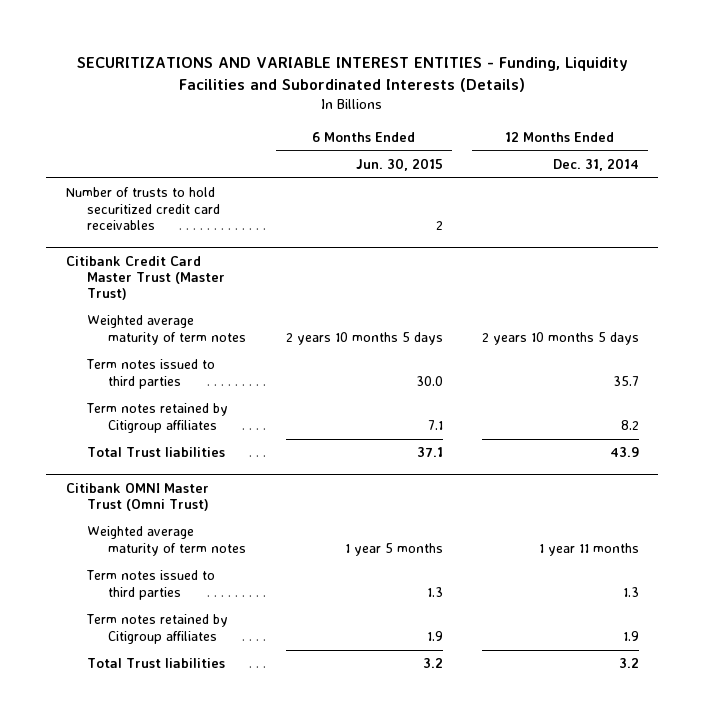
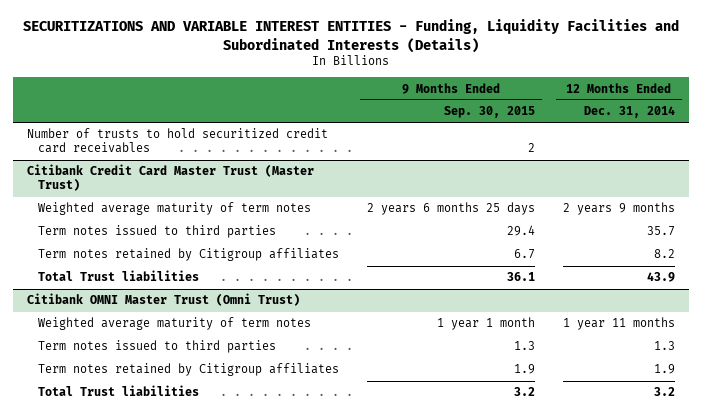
- | 6 Months Ended Jun. 30, 2015 | 12 Months Ended Dec. 31, 2014
+ | 9 Months Ended Sep. 30, 2015 | 12 Months Ended Dec. 31, 2014
@ Citibank Credit Card Master Trust (Master Trust)
- Weighted average maturity of term notes | 2 years 10 months 5 days | 2 years 10 months 5 days
+ Weighted average maturity of term notes | 2 years 6 months 25 days | 2 years 9 months

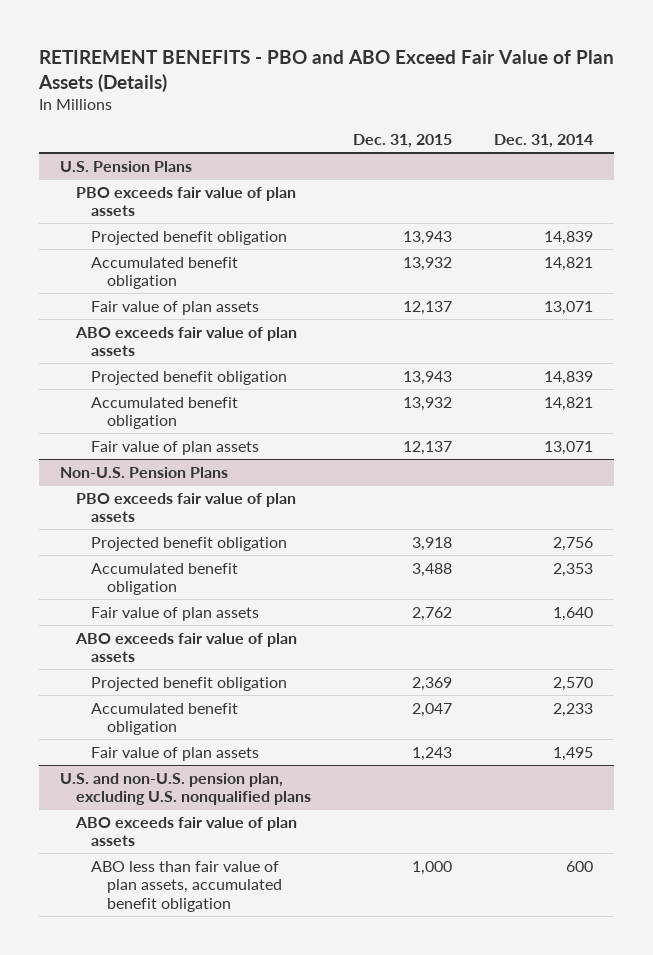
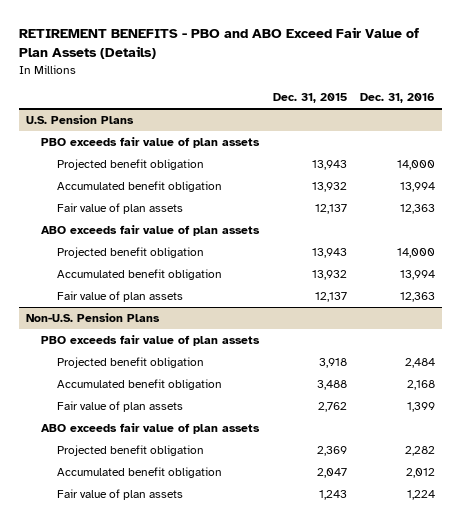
- | Dec. 31, 2015 | Dec. 31, 2014
+ | Dec. 31, 2015 | Dec. 31, 2016
- U.S. and non-U.S. pension plan, excluding U.S. nonqualified plans
- ABO exceeds fair value of plan assets
- ABO less than fair value of plan assets, accumulated benefit obligation | 1,000 | 600

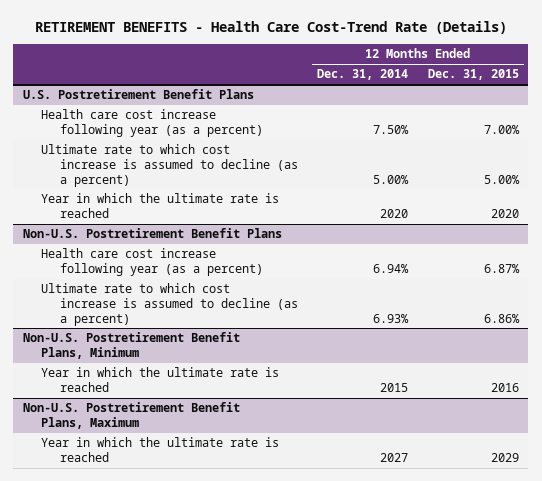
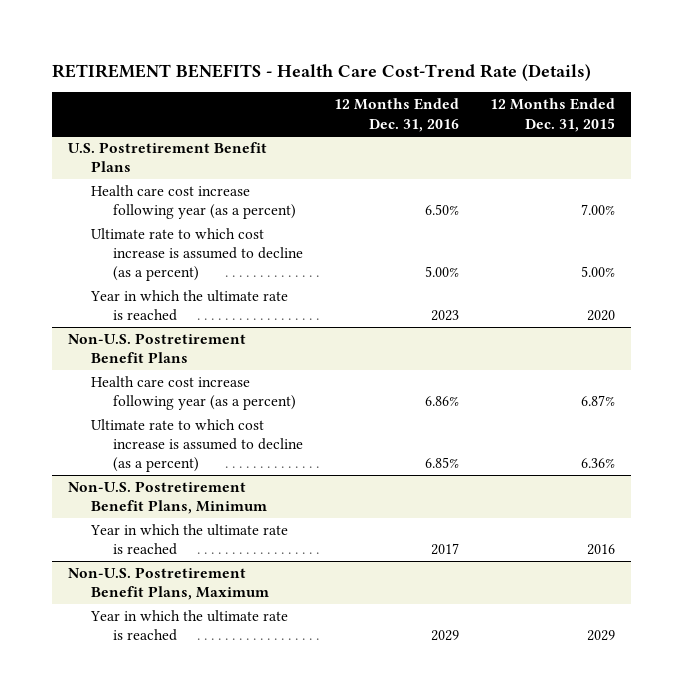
- | 12 Months Ended Dec. 31, 2014 | 12 Months Ended Dec. 31, 2015
+ | 12 Months Ended Dec. 31, 2016 | 12 Months Ended Dec. 31, 2015
@ Non-U.S. Postretirement Benefit Plans
- Ultimate rate to which cost increase is assumed to decline (as a percent) | 6.93% | 6.86%
+ Ultimate rate to which cost increase is assumed to decline (as a percent) | 6.85% | 6.36%

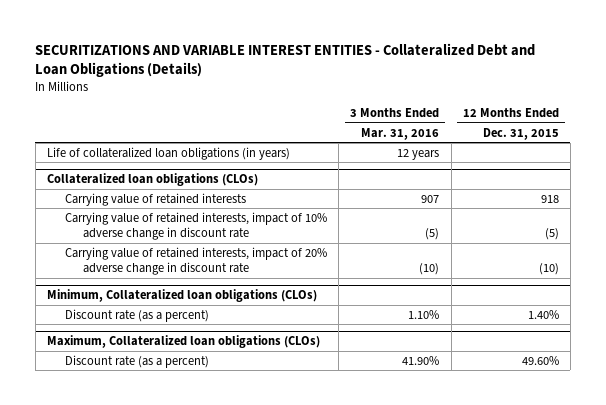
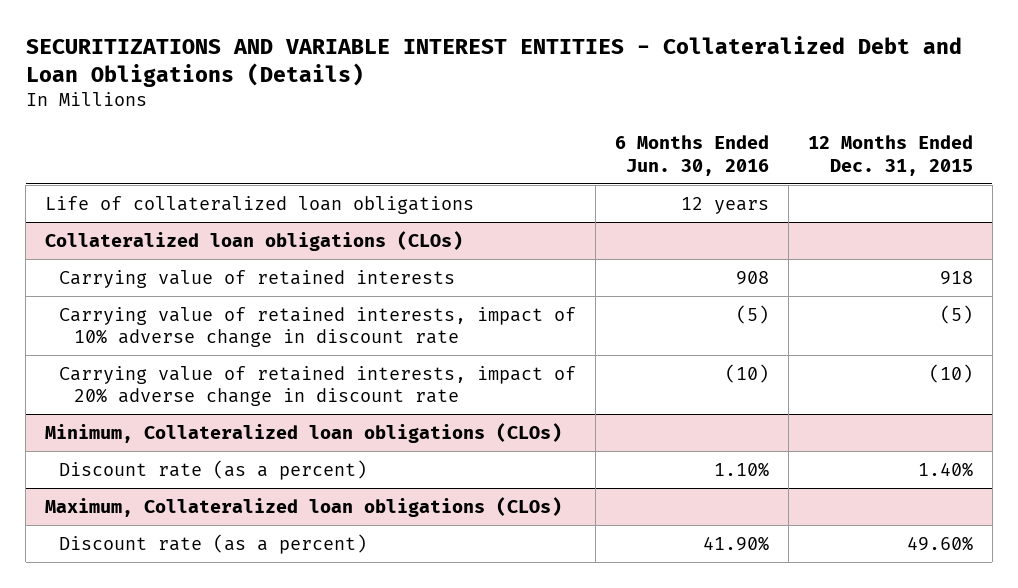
- | 3 Months Ended Mar. 31, 2016 | 12 Months Ended Dec. 31, 2015
+ | 6 Months Ended Jun. 30, 2016 | 12 Months Ended Dec. 31, 2015
- Life of collateralized loan obligations (in years) | 12 years |
+ Life of collateralized loan obligations | 12 years |

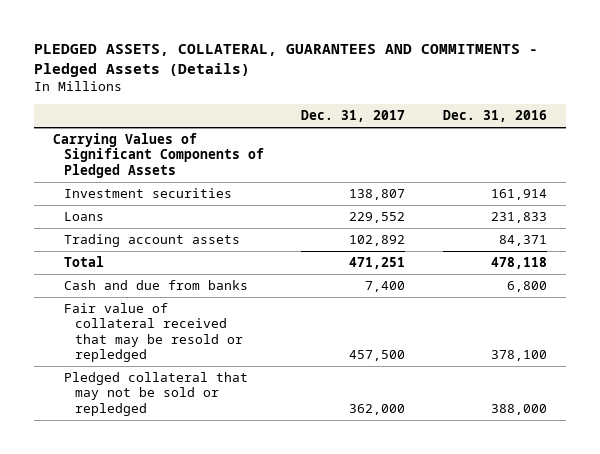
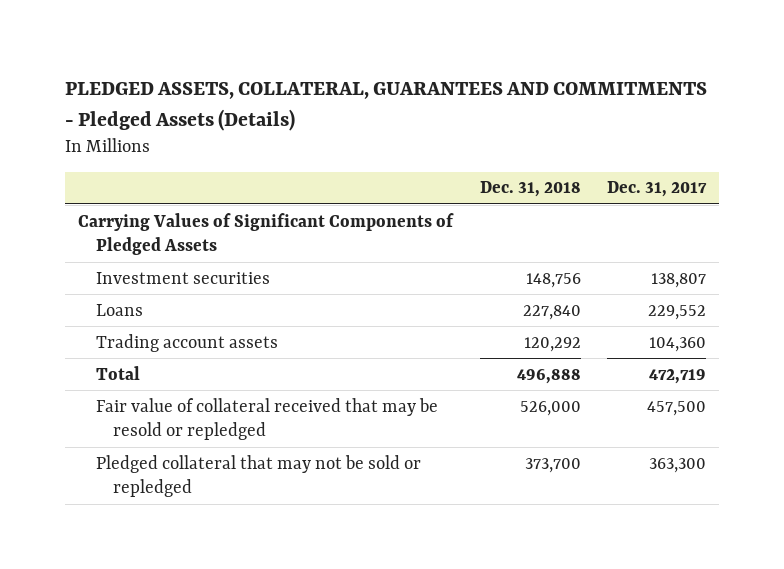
- | Dec. 31, 2017 | Dec. 31, 2016
+ | Dec. 31, 2018 | Dec. 31, 2017
- Trading account assets | 102,892 | 84,371
- Total | 471,251 | 478,118
- Cash and due from banks | 7,400 | 6,800
+ Trading account assets | 120,292 | 104,360
+ Total | 496,888 | 472,719
- Pledged collateral that may not be sold or repledged | 362,000 | 388,000
+ Pledged collateral that may not be sold or repledged | 373,700 | 363,300

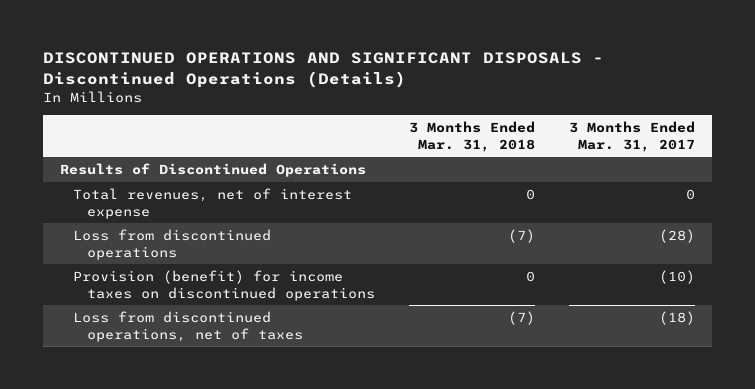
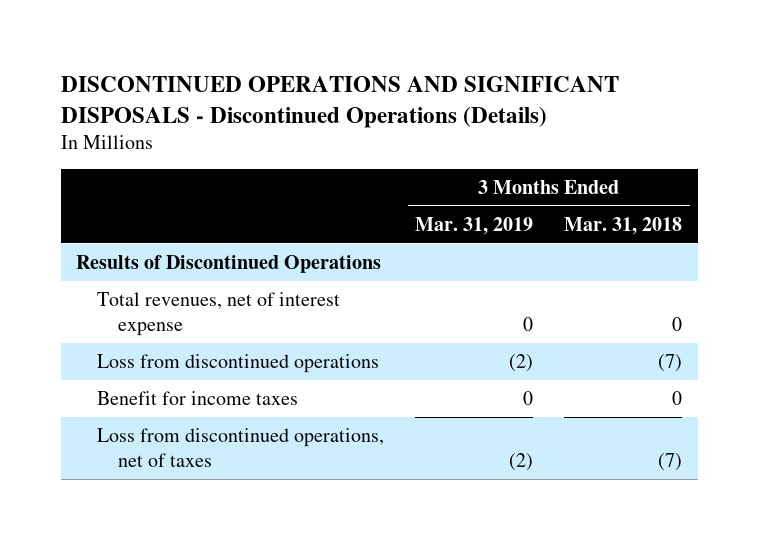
- | 3 Months Ended Mar. 31, 2018 | 3 Months Ended Mar. 31, 2017
+ | 3 Months Ended Mar. 31, 2019 | 3 Months Ended Mar. 31, 2018
- Provision (benefit) for income taxes on discontinued operations | 0 | (10)
+ Benefit for income taxes | 0 | 0

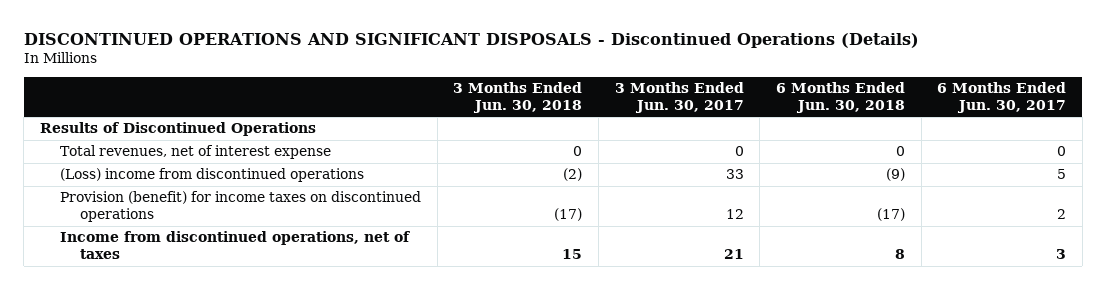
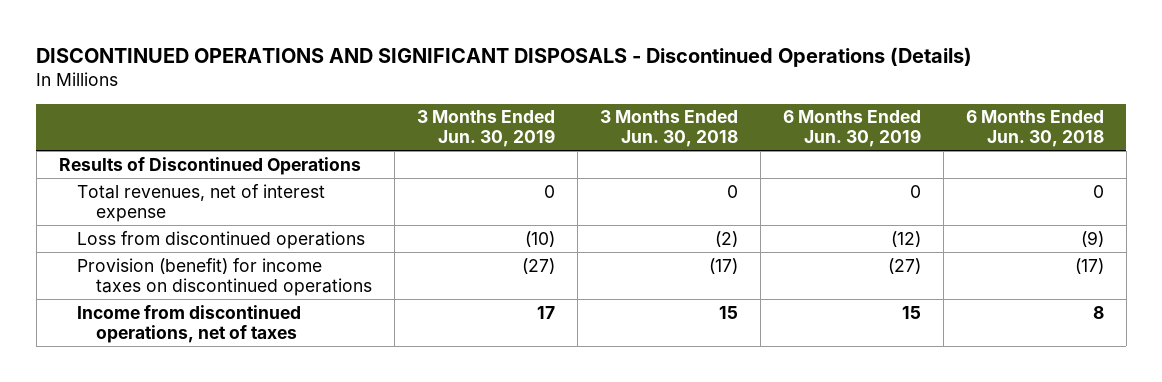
- | 3 Months Ended Jun. 30, 2018 | 3 Months Ended Jun. 30, 2017 | 6 Months Ended Jun. 30, 2018 | 6 Months Ended Jun. 30, 2017
+ | 3 Months Ended Jun. 30, 2019 | 3 Months Ended Jun. 30, 2018 | 6 Months Ended Jun. 30, 2019 | 6 Months Ended Jun. 30, 2018
- (Loss) income from discontinued operations | (2) | 33 | (9) | 5
+ Loss from discontinued operations | (10) | (2) | (12) | (9)

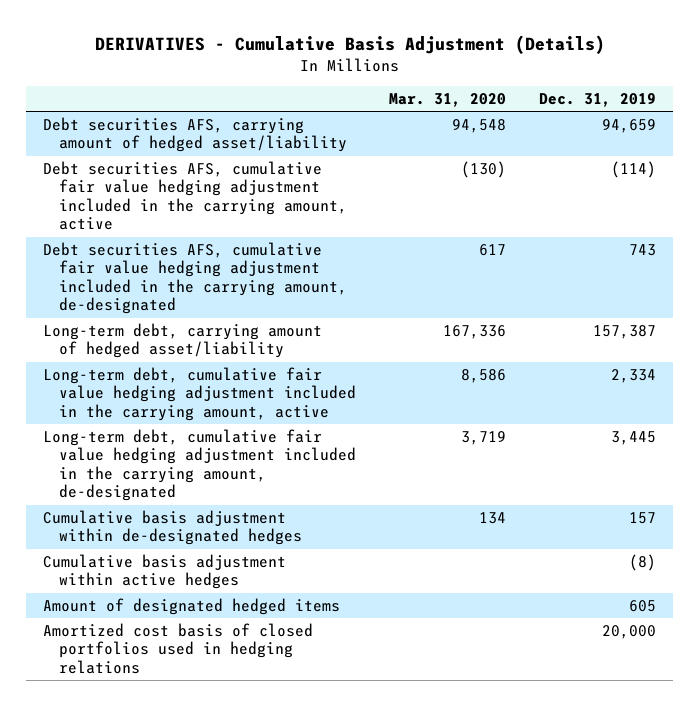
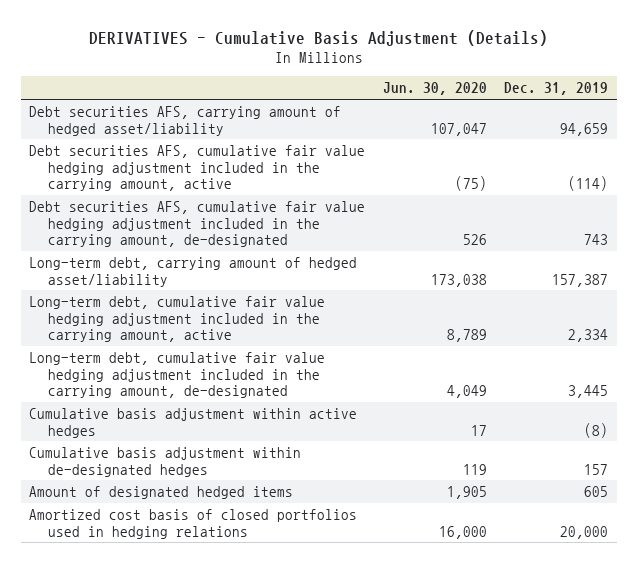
- | Mar. 31, 2020 | Dec. 31, 2019
+ | Jun. 30, 2020 | Dec. 31, 2019
moved down: Cumulative basis adjustment within de-designated hedges | 119 | 157

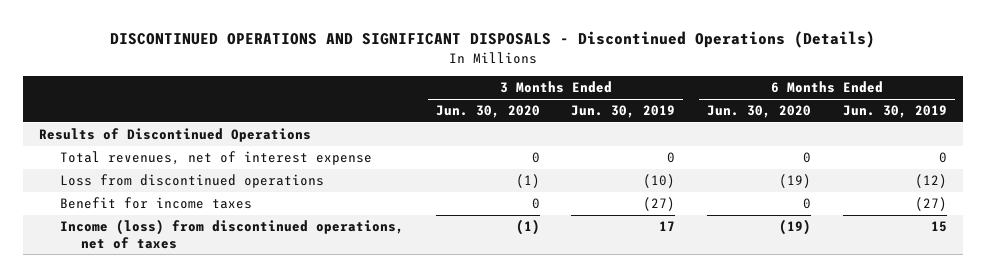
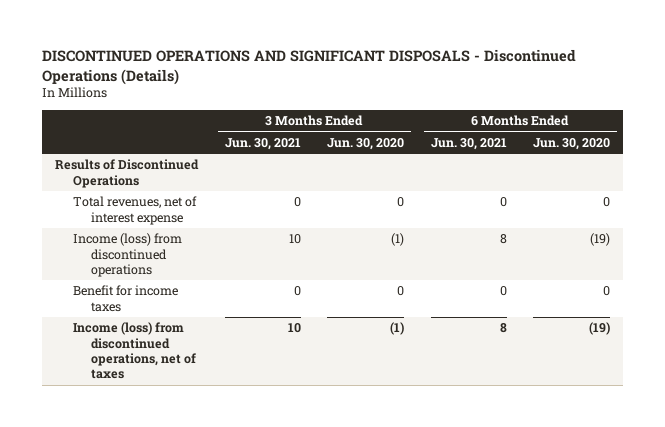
- | 3 Months Ended Jun. 30, 2020 | 3 Months Ended Jun. 30, 2019 | 6 Months Ended Jun. 30, 2020 | 6 Months Ended Jun. 30, 2019
+ | 3 Months Ended Jun. 30, 2021 | 3 Months Ended Jun. 30, 2020 | 6 Months Ended Jun. 30, 2021 | 6 Months Ended Jun. 30, 2020
- Loss from discontinued operations | (1) | (10) | (19) | (12)
+ Income (loss) from discontinued operations | 10 | (1) | 8 | (19)

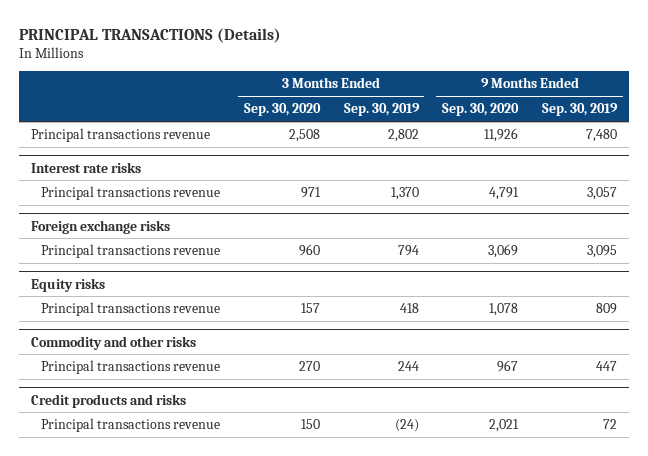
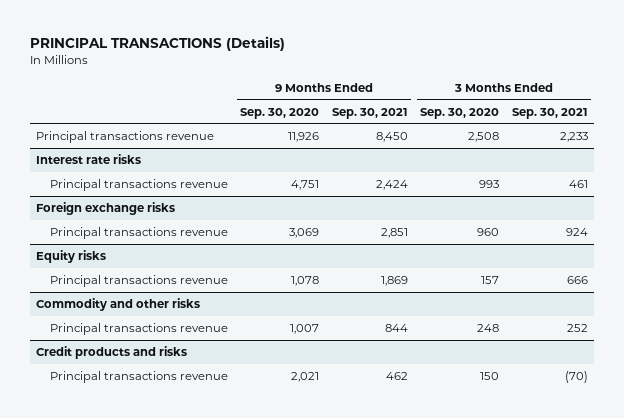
- | 3 Months Ended Sep. 30, 2020 | 3 Months Ended Sep. 30, 2019 | 9 Months Ended Sep. 30, 2020 | 9 Months Ended Sep. 30, 2019
+ | 9 Months Ended Sep. 30, 2020 | 9 Months Ended Sep. 30, 2021 | 3 Months Ended Sep. 30, 2020 | 3 Months Ended Sep. 30, 2021
@ Interest rate risks
- Principal transactions revenue | 971 | 1,370 | 4,791 | 3,057
+ Principal transactions revenue | 4,751 | 2,424 | 993 | 461
@ Commodity and other risks
- Principal transactions revenue | 270 | 244 | 967 | 447
+ Principal transactions revenue | 1,007 | 844 | 248 | 252

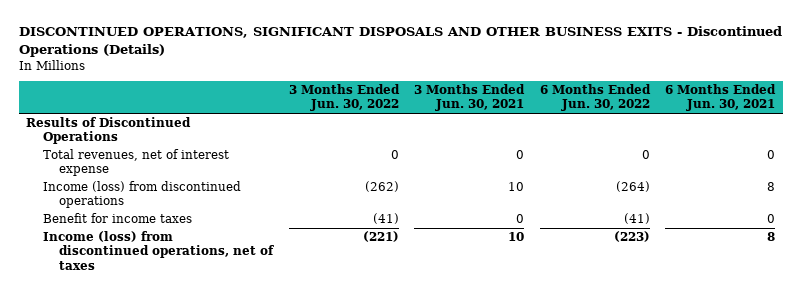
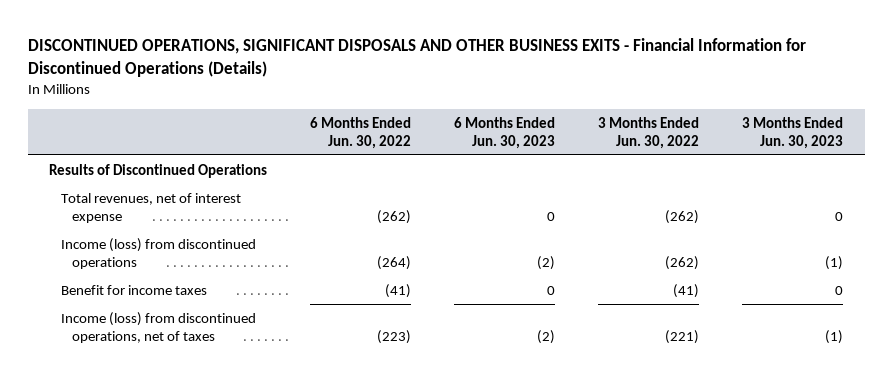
- DISCONTINUED OPERATIONS, SIGNIFICANT DISPOSALS AND OTHER BUSINESS EXITS - Discontinued Operations (Details)
+ DISCONTINUED OPERATIONS, SIGNIFICANT DISPOSALS AND OTHER BUSINESS EXITS - Financial Information for Discontinued Operations (Details)
- | 3 Months Ended Jun. 30, 2022 | 3 Months Ended Jun. 30, 2021 | 6 Months Ended Jun. 30, 2022 | 6 Months Ended Jun. 30, 2021
+ | 6 Months Ended Jun. 30, 2022 | 6 Months Ended Jun. 30, 2023 | 3 Months Ended Jun. 30, 2022 | 3 Months Ended Jun. 30, 2023
- Total revenues, net of interest expense | 0 | 0 | 0 | 0
+ Total revenues, net of interest expense | (262) | 0 | (262) | 0

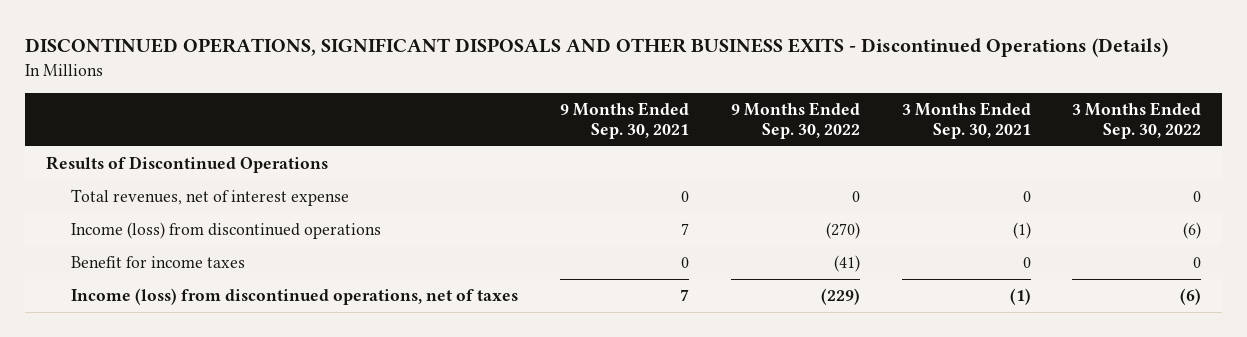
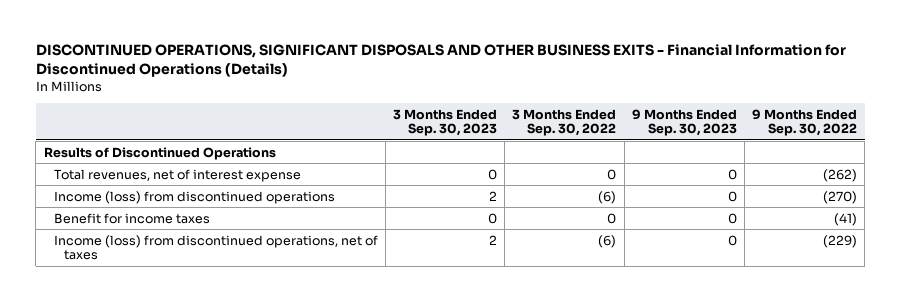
- DISCONTINUED OPERATIONS, SIGNIFICANT DISPOSALS AND OTHER BUSINESS EXITS - Discontinued Operations (Details)
+ DISCONTINUED OPERATIONS, SIGNIFICANT DISPOSALS AND OTHER BUSINESS EXITS - Financial Information for Discontinued Operations (Details)
- | 9 Months Ended Sep. 30, 2021 | 9 Months Ended Sep. 30, 2022 | 3 Months Ended Sep. 30, 2021 | 3 Months Ended Sep. 30, 2022
+ | 3 Months Ended Sep. 30, 2023 | 3 Months Ended Sep. 30, 2022 | 9 Months Ended Sep. 30, 2023 | 9 Months Ended Sep. 30, 2022
- Total revenues, net of interest expense | 0 | 0 | 0 | 0
+ Total revenues, net of interest expense | 0 | 0 | 0 | (262)

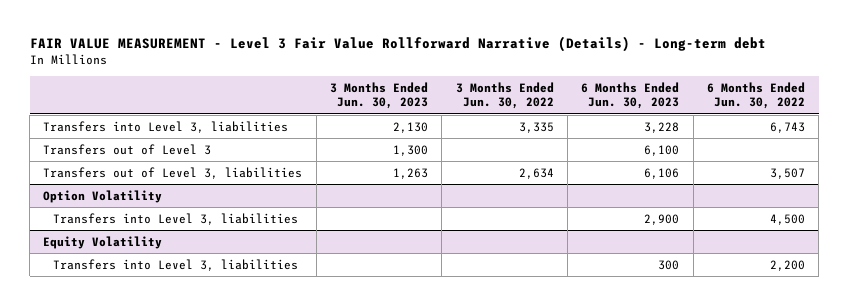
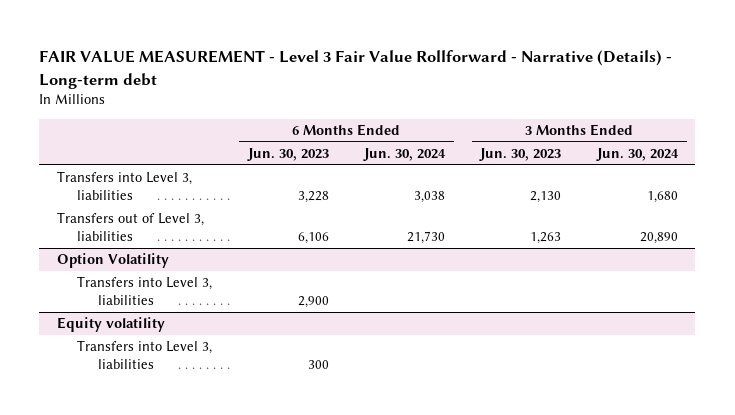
- FAIR VALUE MEASUREMENT - Level 3 Fair Value Rollforward Narrative (Details) - Long-term debt
+ FAIR VALUE MEASUREMENT - Level 3 Fair Value Rollforward - Narrative (Details) - Long-term debt
- | 3 Months Ended Jun. 30, 2023 | 3 Months Ended Jun. 30, 2022 | 6 Months Ended Jun. 30, 2023 | 6 Months Ended Jun. 30, 2022
+ | 6 Months Ended Jun. 30, 2023 | 6 Months Ended Jun. 30, 2024 | 3 Months Ended Jun. 30, 2023 | 3 Months Ended Jun. 30, 2024
- Transfers out of Level 3 | 1,300 | | 6,100 |
- Equity Volatility
+ Equity volatility

